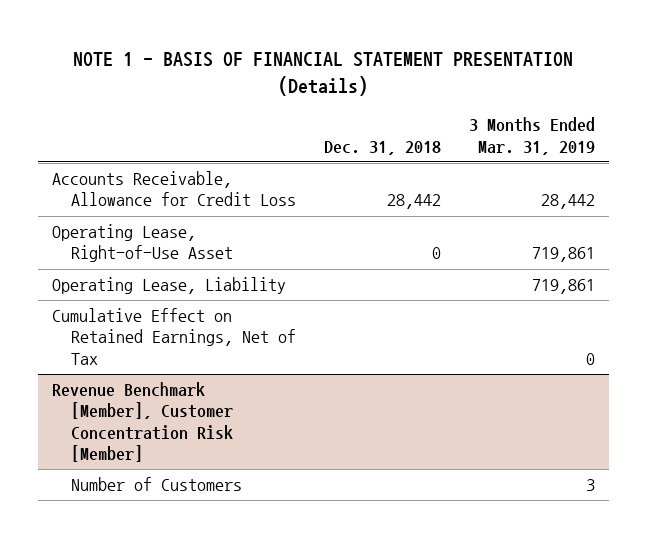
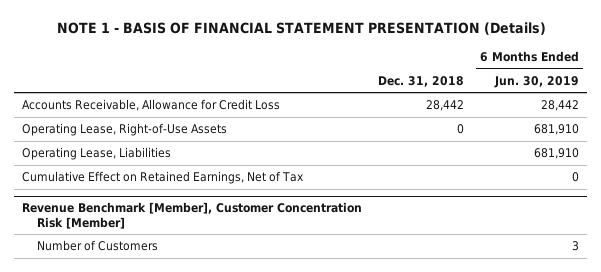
- | Dec. 31, 2018 | 3 Months Ended Mar. 31, 2019
+ | Dec. 31, 2018 | 6 Months Ended Jun. 30, 2019
- Operating Lease, Right-of-Use Asset | 0 | 719,861
- Operating Lease, Liability | | 719,861
+ Operating Lease, Right-of-Use Assets | 0 | 681,910
+ Operating Lease, Liabilities | | 681,910

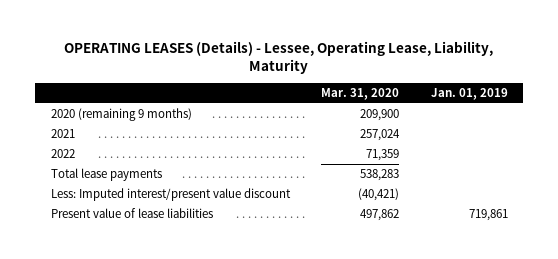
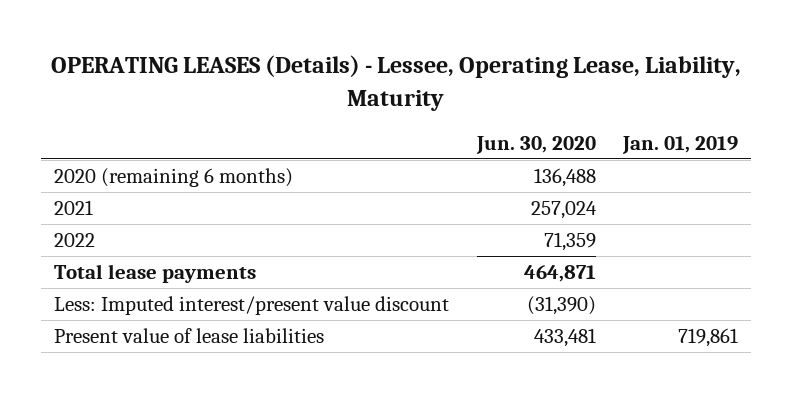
- | Mar. 31, 2020 | Jan. 01, 2019
+ | Jun. 30, 2020 | Jan. 01, 2019
- 2020 (remaining 9 months) | 209,900 |
+ 2020 (remaining 6 months) | 136,488 |

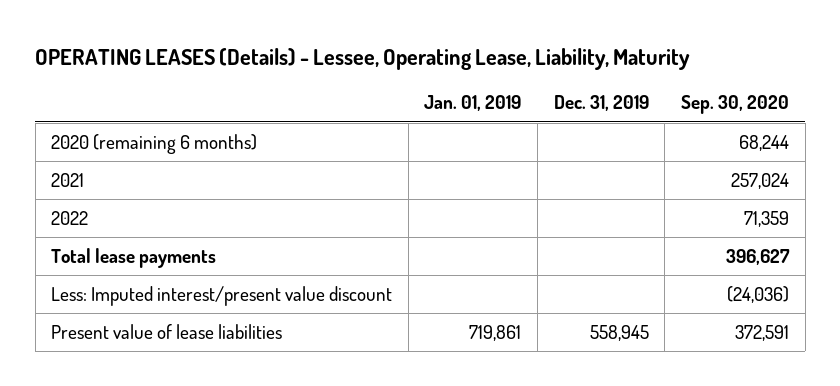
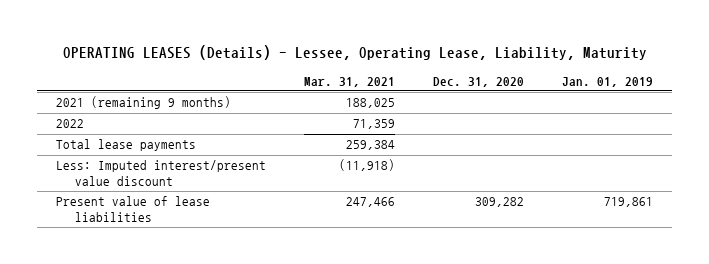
- | Jan. 01, 2019 | Dec. 31, 2019 | Sep. 30, 2020
+ | Mar. 31, 2021 | Dec. 31, 2020 | Jan. 01, 2019
- 2020 (remaining 6 months) | | | 68,244
- 2021 | | | 257,024
+ 2021 (remaining 9 months) | 188,025 | |

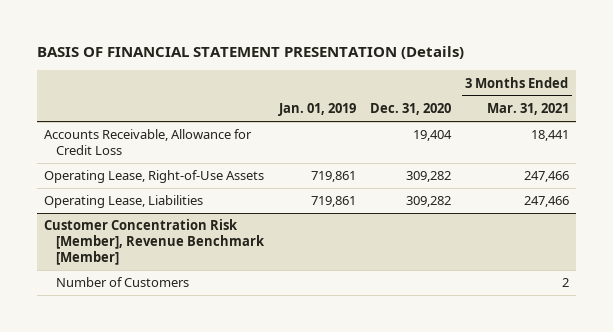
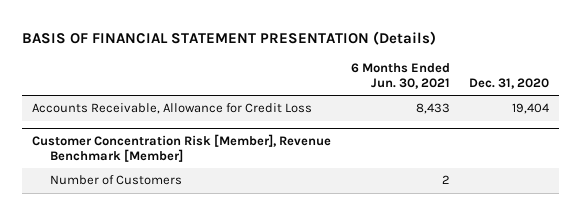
- | Jan. 01, 2019 | Dec. 31, 2020 | 3 Months Ended Mar. 31, 2021
+ | 6 Months Ended Jun. 30, 2021 | Dec. 31, 2020
- Operating Lease, Right-of-Use Assets | 719,861 | 309,282 | 247,466
- Operating Lease, Liabilities | 719,861 | 309,282 | 247,466

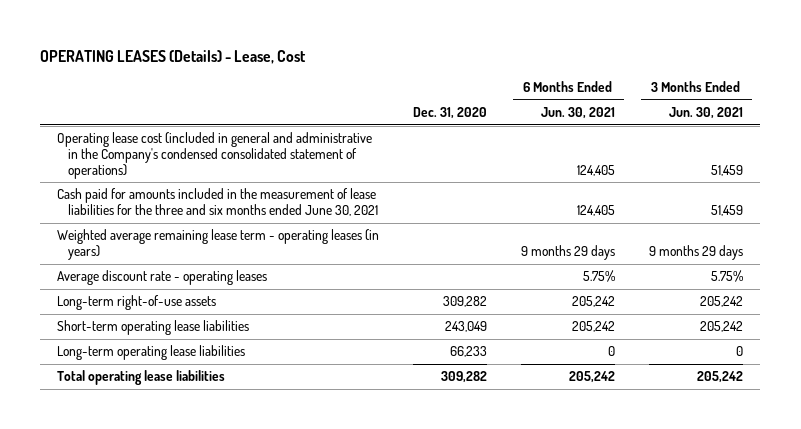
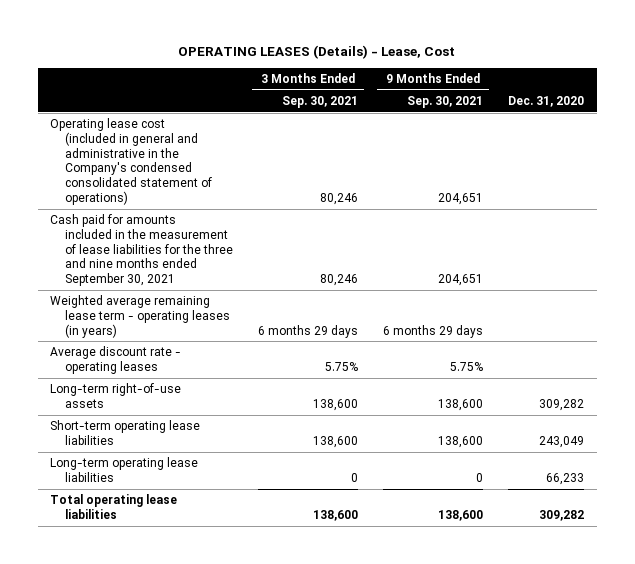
- | Dec. 31, 2020 | 6 Months Ended Jun. 30, 2021 | 3 Months Ended Jun. 30, 2021
+ | 3 Months Ended Sep. 30, 2021 | 9 Months Ended Sep. 30, 2021 | Dec. 31, 2020
- Cash paid for amounts included in the measurement of lease liabilities for the three and six months ended June 30, 2021 | | 124,405 | 51,459
+ Cash paid for amounts included in the measurement of lease liabilities for the three and nine months ended September 30, 2021 | 80,246 | 204,651 |

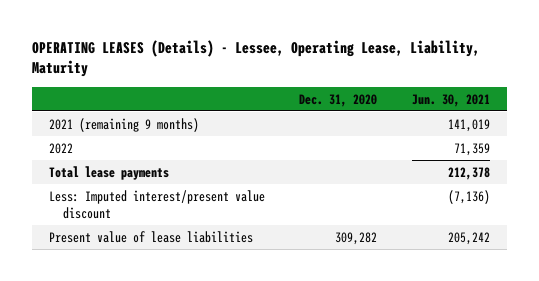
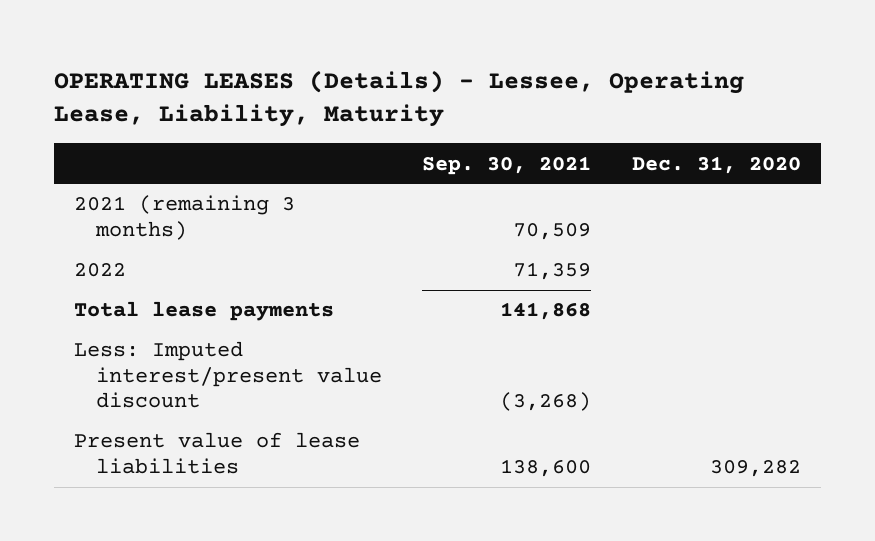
- | Dec. 31, 2020 | Jun. 30, 2021
+ | Sep. 30, 2021 | Dec. 31, 2020
- 2021 (remaining 9 months) | | 141,019
+ 2021 (remaining 3 months) | 70,509 |

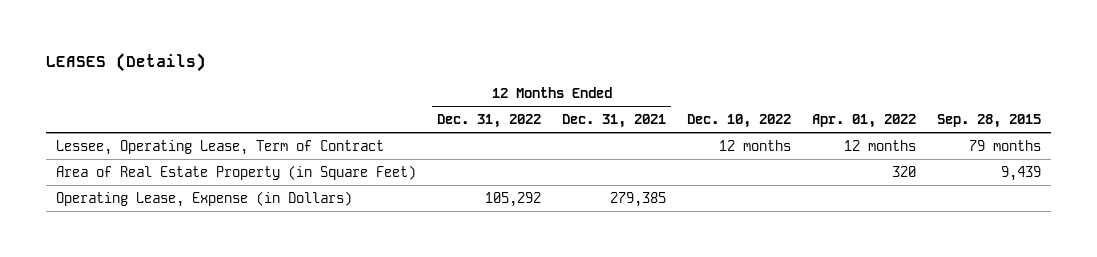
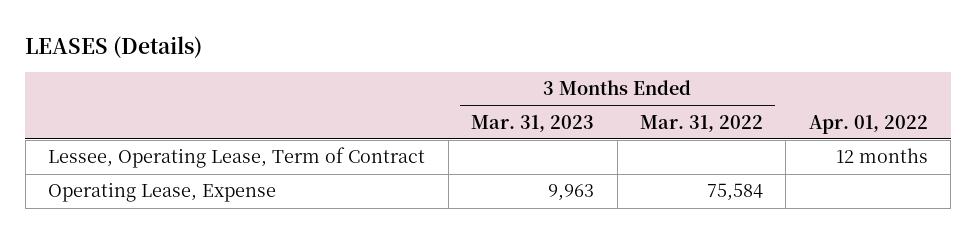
- | 12 Months Ended Dec. 31, 2022 | 12 Months Ended Dec. 31, 2021 | Dec. 10, 2022 | Apr. 01, 2022 | Sep. 28, 2015
+ | 3 Months Ended Mar. 31, 2023 | 3 Months Ended Mar. 31, 2022 | Apr. 01, 2022
- Area of Real Estate Property (in Square Feet) | | | | 320 | 9,439
- Operating Lease, Expense (in Dollars) | 105,292 | 279,385 | | |
+ Operating Lease, Expense | 9,963 | 75,584 |

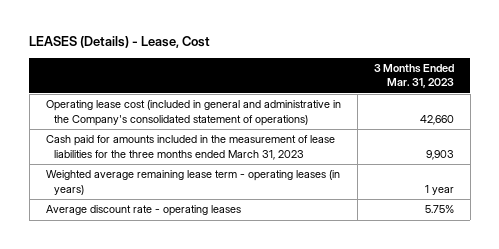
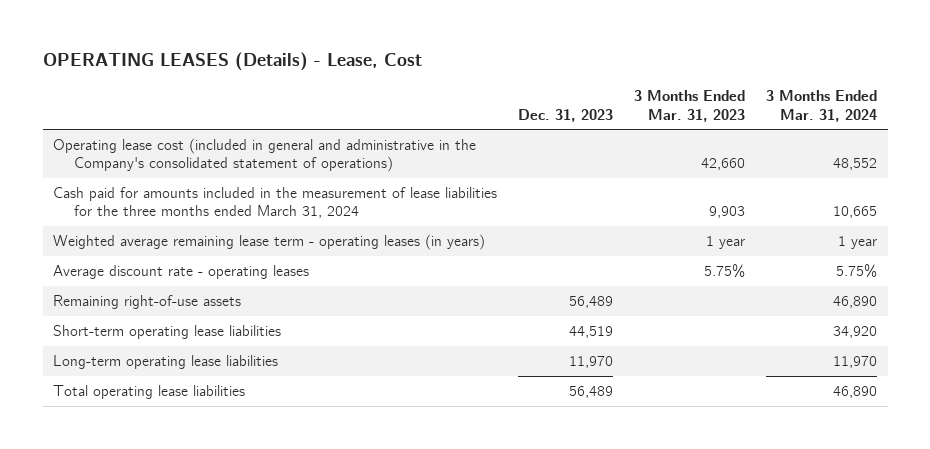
- LEASES (Details) - Lease, Cost
+ OPERATING LEASES (Details) - Lease, Cost
- | 3 Months Ended Mar. 31, 2023
+ | Dec. 31, 2023 | 3 Months Ended Mar. 31, 2023 | 3 Months Ended Mar. 31, 2024
- Cash paid for amounts included in the measurement of lease liabilities for the three months ended March 31, 2023 | 9,903
+ Cash paid for amounts included in the measurement of lease liabilities for the three months ended March 31, 2024 | | 9,903 | 10,665
+ Remaining right-of-use assets | 56,489 | | 46,890
+ Short-term operating lease liabilities | 44,519 | | 34,920
+ Long-term operating lease liabilities | 11,970 | | 11,970
+ Total operating lease liabilities | 56,489 | | 46,890

